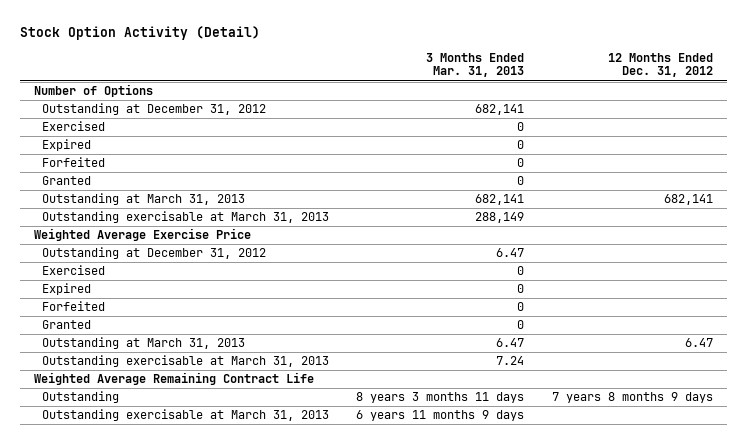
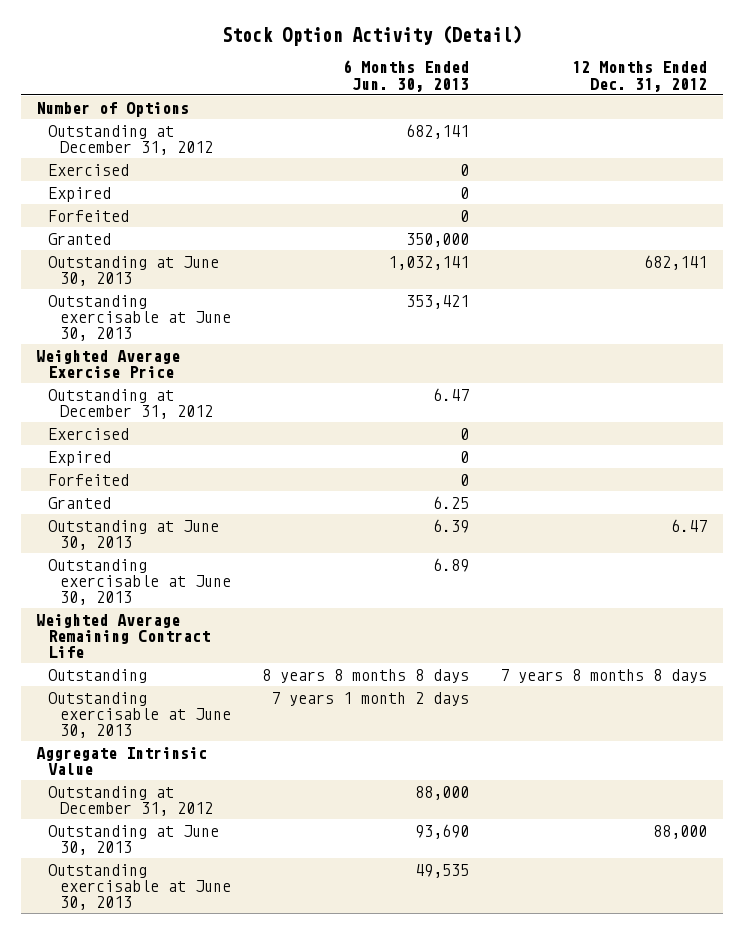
- | 3 Months Ended Mar. 31, 2013 | 12 Months Ended Dec. 31, 2012
+ | 6 Months Ended Jun. 30, 2013 | 12 Months Ended Dec. 31, 2012
- Outstanding at March 31, 2013 | 682,141 | 682,141
- Outstanding exercisable at March 31, 2013 | 288,149 |
+ Outstanding at June 30, 2013 | 1,032,141 | 682,141
+ Outstanding exercisable at June 30, 2013 | 353,421 |
- Outstanding at March 31, 2013 | 6.47 | 6.47
- Outstanding exercisable at March 31, 2013 | 7.24 |
+ Outstanding at June 30, 2013 | 6.39 | 6.47
+ Outstanding exercisable at June 30, 2013 | 6.89 |
- Outstanding | 8 years 3 months 11 days | 7 years 8 months 9 days
- Outstanding exercisable at March 31, 2013 | 6 years 11 months 9 days |
+ Outstanding | 8 years 8 months 8 days | 7 years 8 months 8 days
+ Outstanding exercisable at June 30, 2013 | 7 years 1 month 2 days |
+ Aggregate Intrinsic Value
+ Outstanding at December 31, 2012 | 88,000 |
+ Outstanding at June 30, 2013 | 93,690 | 88,000
+ Outstanding exercisable at June 30, 2013 | 49,535 |

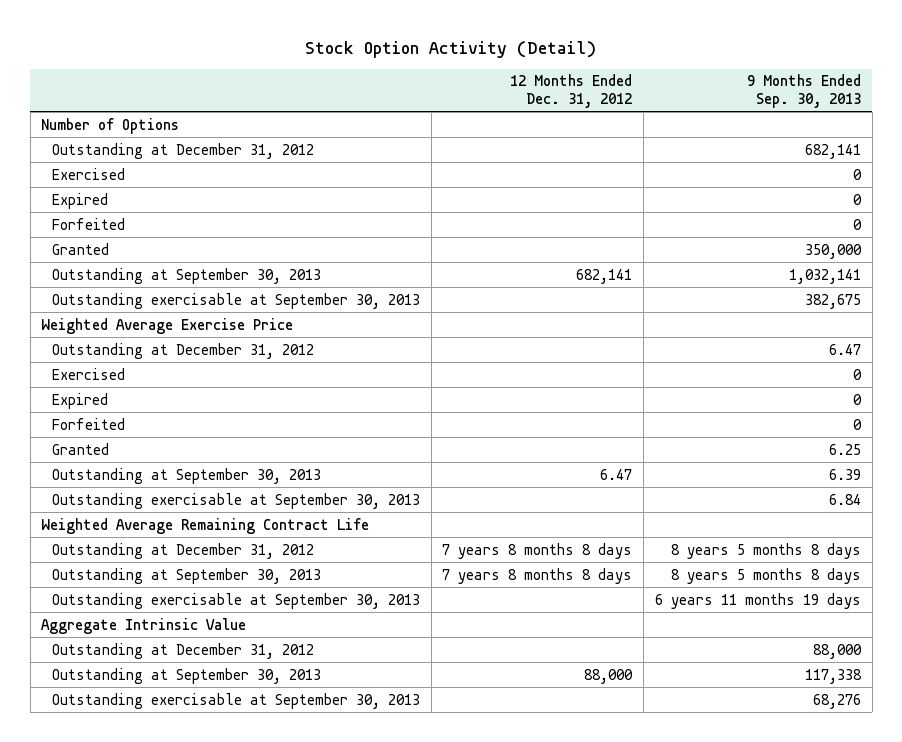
- | 6 Months Ended Jun. 30, 2013 | 12 Months Ended Dec. 31, 2012
+ | 12 Months Ended Dec. 31, 2012 | 9 Months Ended Sep. 30, 2013
- Outstanding at June 30, 2013 | 1,032,141 | 682,141
- Outstanding exercisable at June 30, 2013 | 353,421 |
+ Outstanding at September 30, 2013 | 682,141 | 1,032,141
+ Outstanding exercisable at September 30, 2013 | | 382,675
- Outstanding at June 30, 2013 | 6.39 | 6.47
- Outstanding exercisable at June 30, 2013 | 6.89 |
+ Outstanding at September 30, 2013 | 6.47 | 6.39
+ Outstanding exercisable at September 30, 2013 | | 6.84
- Outstanding | 8 years 8 months 8 days | 7 years 8 months 8 days
- Outstanding exercisable at June 30, 2013 | 7 years 1 month 2 days |
+ Outstanding at December 31, 2012 | 7 years 8 months 8 days | 8 years 5 months 8 days
+ Outstanding at September 30, 2013 | 7 years 8 months 8 days | 8 years 5 months 8 days
+ Outstanding exercisable at September 30, 2013 | | 6 years 11 months 19 days
- Outstanding at June 30, 2013 | 93,690 | 88,000
- Outstanding exercisable at June 30, 2013 | 49,535 |
+ Outstanding at September 30, 2013 | 88,000 | 117,338
+ Outstanding exercisable at September 30, 2013 | | 68,276

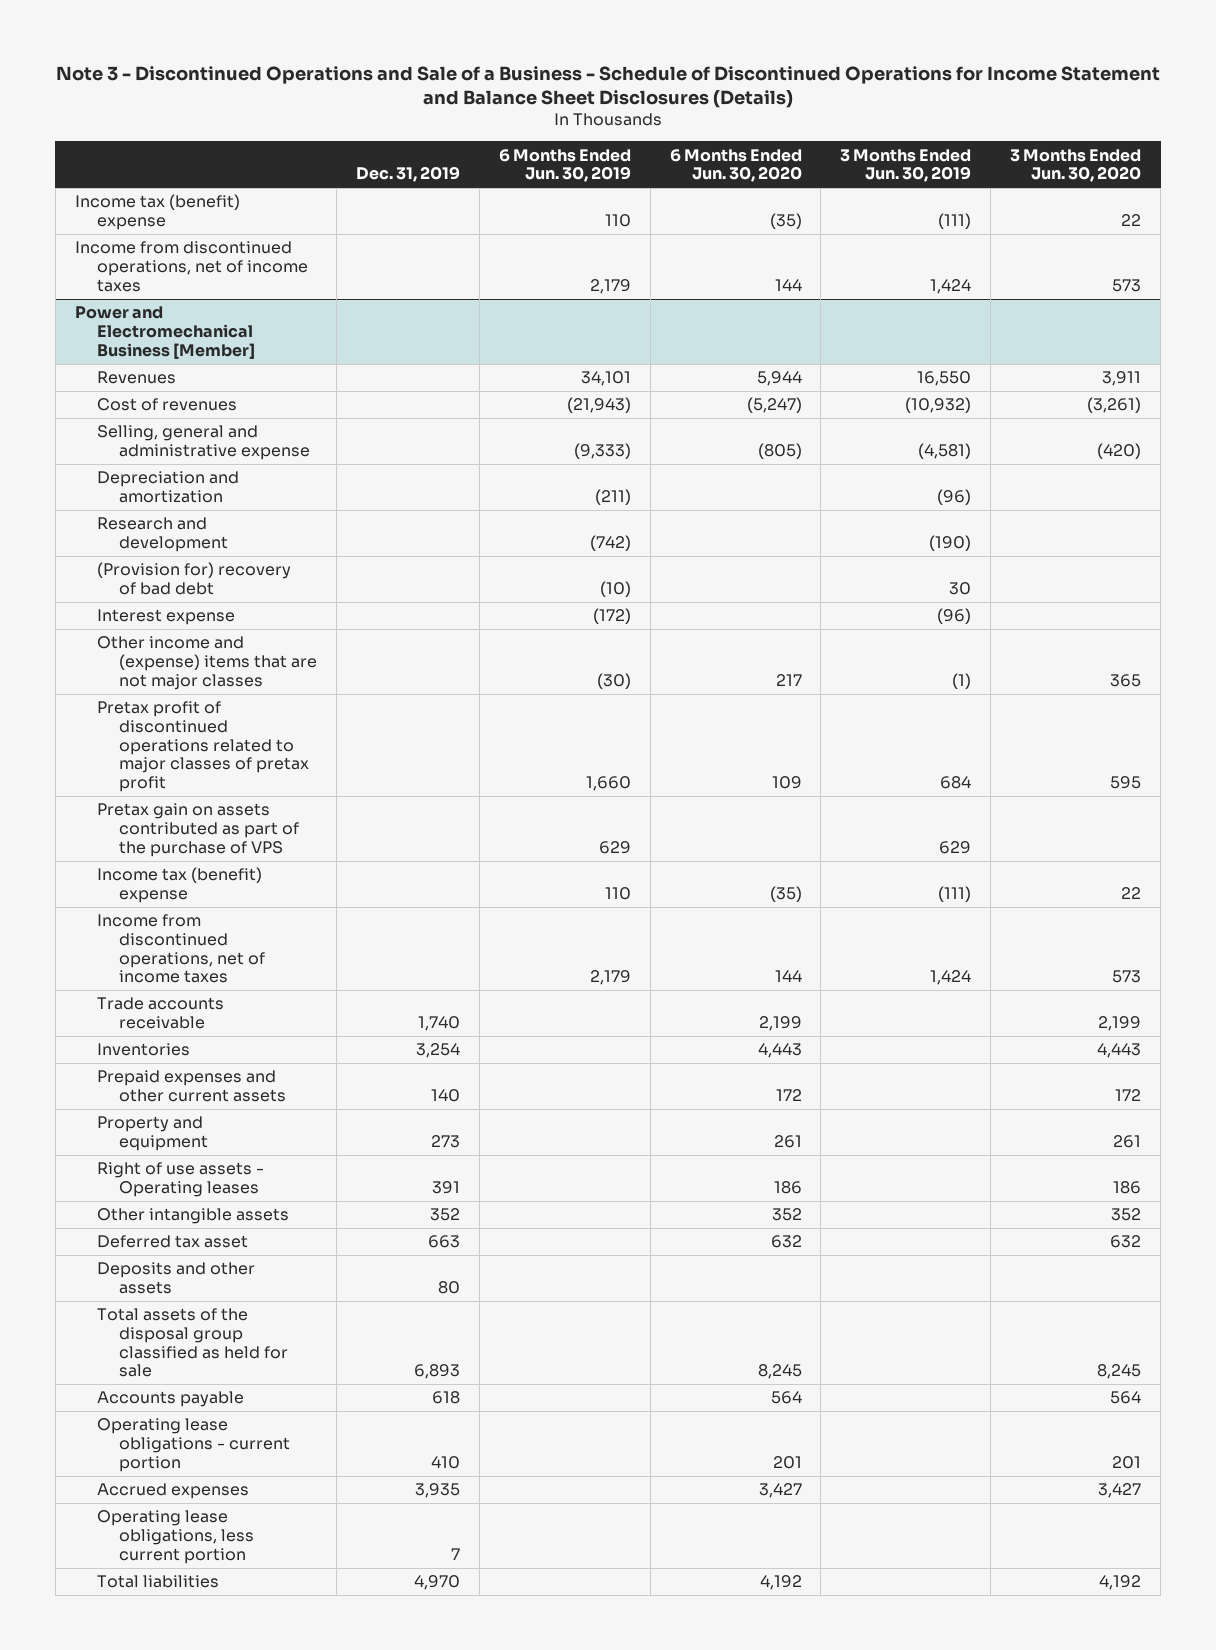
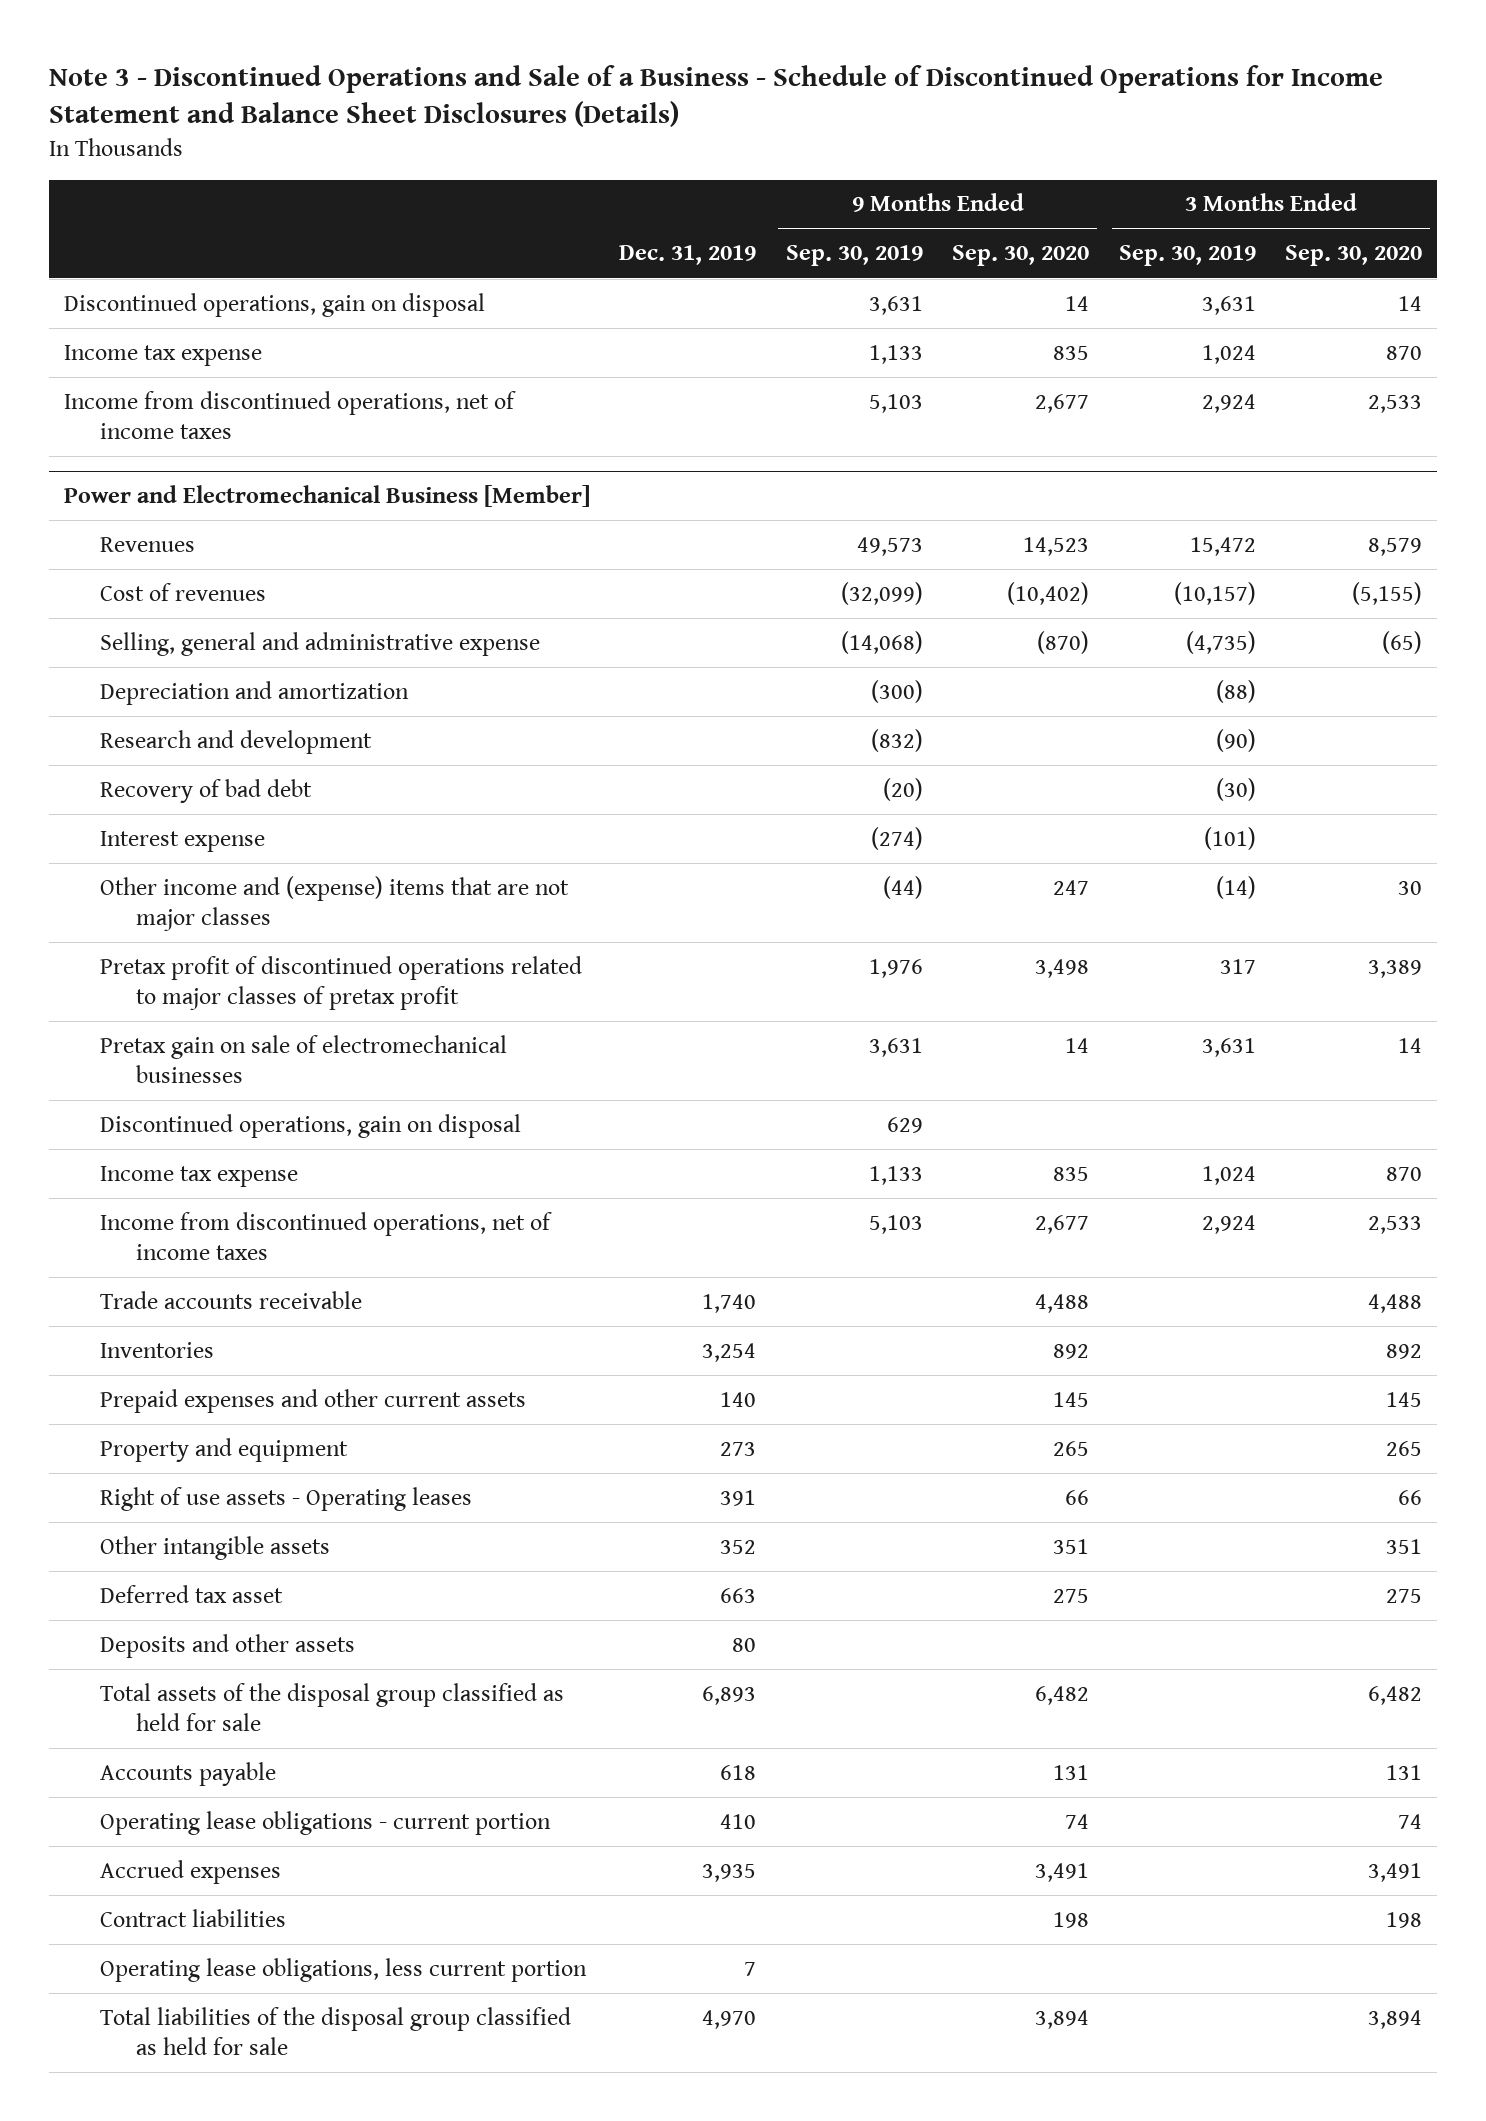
- | Dec. 31, 2019 | 6 Months Ended Jun. 30, 2019 | 6 Months Ended Jun. 30, 2020 | 3 Months Ended Jun. 30, 2019 | 3 Months Ended Jun. 30, 2020
+ | Dec. 31, 2019 | 9 Months Ended Sep. 30, 2019 | 9 Months Ended Sep. 30, 2020 | 3 Months Ended Sep. 30, 2019 | 3 Months Ended Sep. 30, 2020
- Income tax (benefit) expense | | 110 | (35) | (111) | 22
+ Discontinued operations, gain on disposal | | 3,631 | 14 | 3,631 | 14
+ Income tax expense | | 1,133 | 835 | 1,024 | 870
@ Power and Electromechanical Business [Member]
- (Provision for) recovery of bad debt | | (10) | | 30 |
+ Recovery of bad debt | | (20) | | (30) |
- Pretax gain on assets contributed as part of the purchase of VPS | | 629 | | 629 |
- Income tax (benefit) expense | | 110 | (35) | (111) | 22
+ Pretax gain on sale of electromechanical businesses | | 3,631 | 14 | 3,631 | 14
+ Discontinued operations, gain on disposal | | 629 | | |
+ Income tax expense | | 1,133 | 835 | 1,024 | 870
+ Contract liabilities | | | 198 | | 198
- Total liabilities | 4,970 | | 4,192 | | 4,192
+ Total liabilities of the disposal group classified as held for sale | 4,970 | | 3,894 | | 3,894

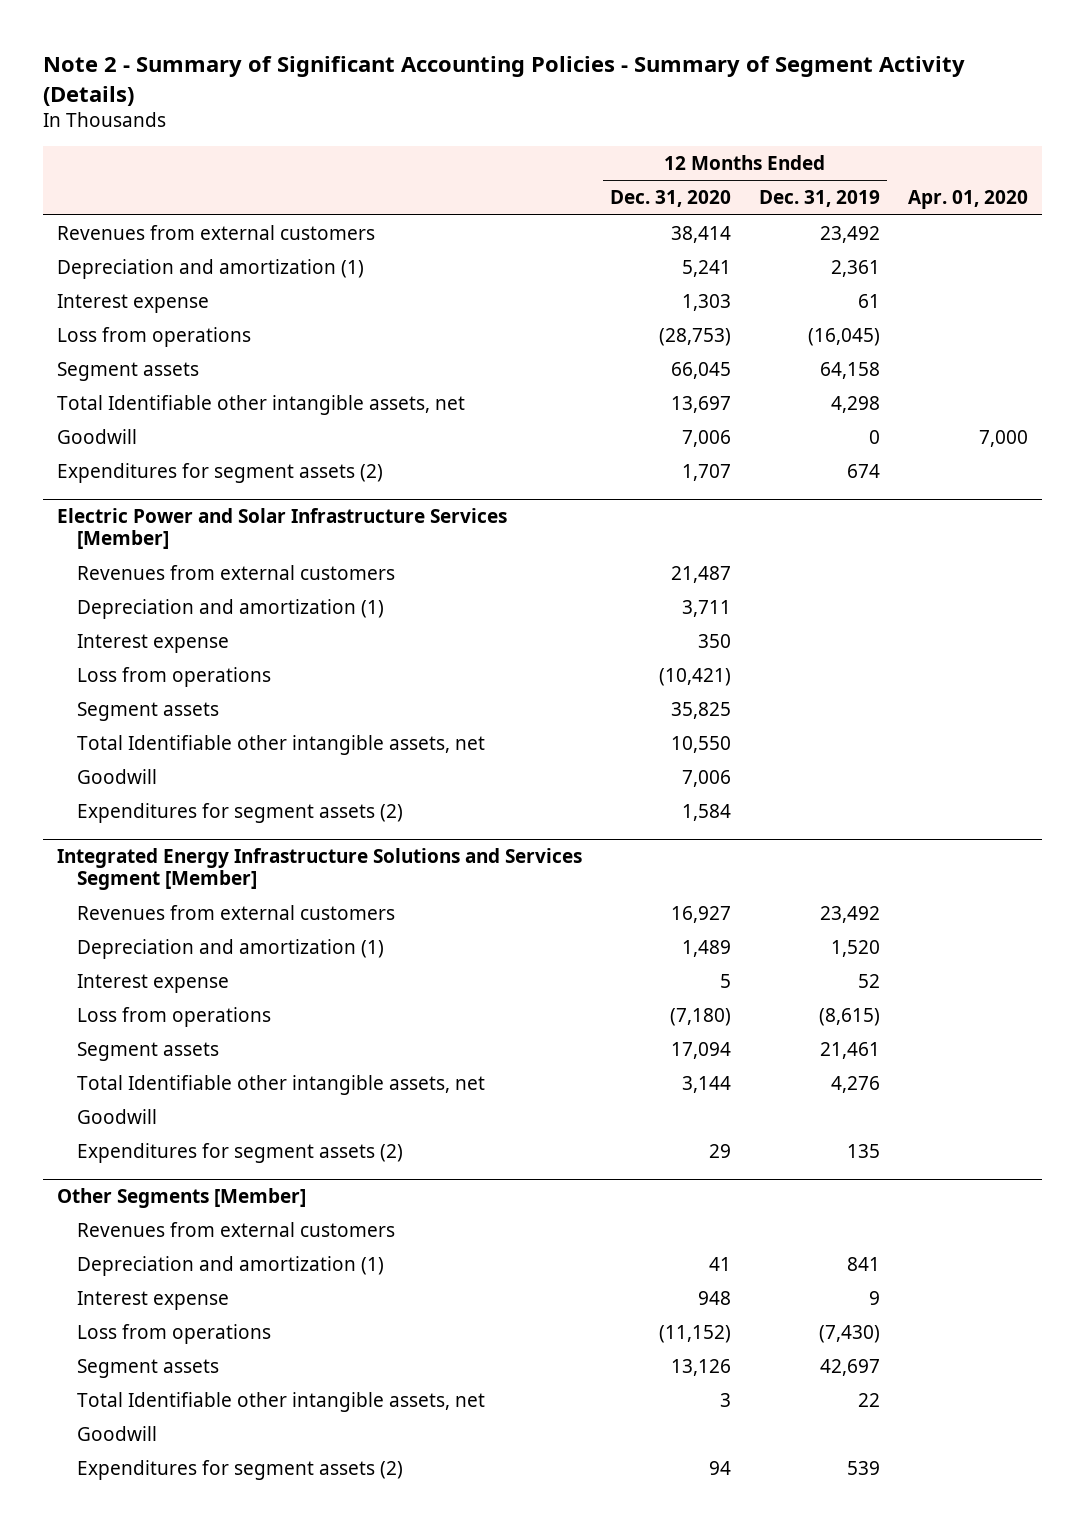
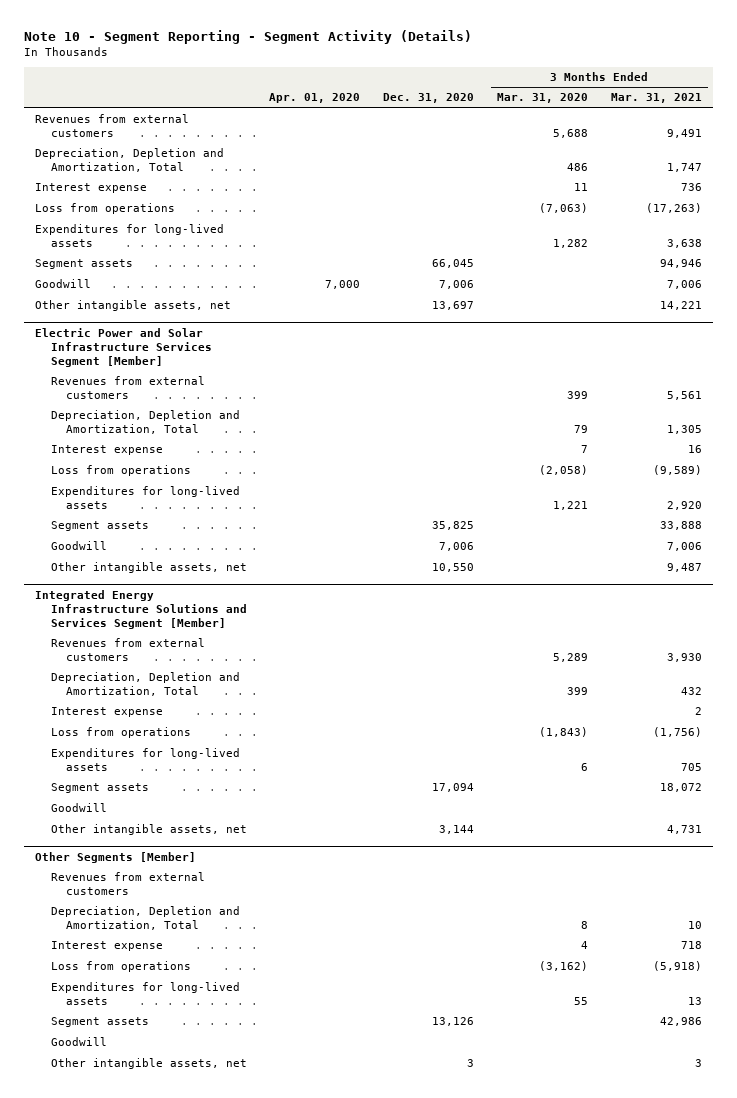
- Note 2 - Summary of Significant Accounting Policies - Summary of Segment Activity (Details)
+ Note 10 - Segment Reporting - Segment Activity (Details)
- | 12 Months Ended Dec. 31, 2020 | 12 Months Ended Dec. 31, 2019 | Apr. 01, 2020
+ | Apr. 01, 2020 | Dec. 31, 2020 | 3 Months Ended Mar. 31, 2020 | 3 Months Ended Mar. 31, 2021
- Depreciation and amortization (1) | 5,241 | 2,361 |
+ Depreciation, Depletion and Amortization, Total | | | 486 | 1,747
+ Expenditures for long-lived assets | | | 1,282 | 3,638
- Total Identifiable other intangible assets, net | 13,697 | 4,298 |
- Expenditures for segment assets (2) | 1,707 | 674 |
- Electric Power and Solar Infrastructure Services [Member]
- Revenues from external customers | 21,487 | |
- Depreciation and amortization (1) | 3,711 | |
- Interest expense | 350 | |
- Loss from operations | (10,421) | |
- Segment assets | 35,825 | |
- Total Identifiable other intangible assets, net | 10,550 | |
- Goodwill | 7,006 | |
- Expenditures for segment assets (2) | 1,584 | |
+ Other intangible assets, net | | 13,697 | | 14,221
+ Electric Power and Solar Infrastructure Services Segment [Member]
+ Revenues from external customers | | | 399 | 5,561
+ Depreciation, Depletion and Amortization, Total | | | 79 | 1,305
+ Interest expense | | | 7 | 16
+ Loss from operations | | | (2,058) | (9,589)
+ Expenditures for long-lived assets | | | 1,221 | 2,920
+ Segment assets | | 35,825 | | 33,888
+ Goodwill | | 7,006 | | 7,006
+ Other intangible assets, net | | 10,550 | | 9,487
@ Integrated Energy Infrastructure Solutions and Services Segment [Member]
- Depreciation and amortization (1) | 1,489 | 1,520 |
+ Depreciation, Depletion and Amortization, Total | | | 399 | 432
+ Expenditures for long-lived assets | | | 6 | 705
- Total Identifiable other intangible assets, net | 3,144 | 4,276 |
- Expenditures for segment assets (2) | 29 | 135 |
+ Other intangible assets, net | | 3,144 | | 4,731
@ Other Segments [Member]
- Depreciation and amortization (1) | 41 | 841 |
+ Depreciation, Depletion and Amortization, Total | | | 8 | 10
+ Expenditures for long-lived assets | | | 55 | 13
- Total Identifiable other intangible assets, net | 3 | 22 |
- Expenditures for segment assets (2) | 94 | 539 |
+ Other intangible assets, net | | 3 | | 3

